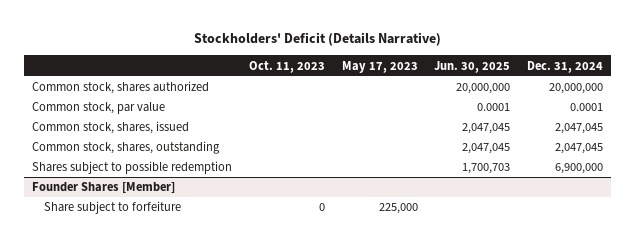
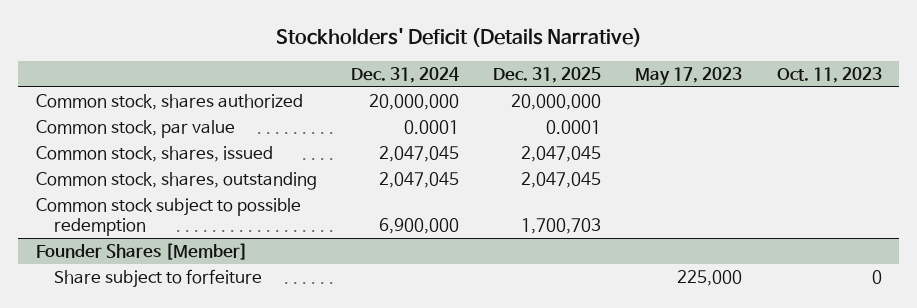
- | Oct. 11, 2023 | May 17, 2023 | Jun. 30, 2025 | Dec. 31, 2024
+ | Dec. 31, 2024 | Dec. 31, 2025 | May 17, 2023 | Oct. 11, 2023
- Shares subject to possible redemption | | | 1,700,703 | 6,900,000
+ Common stock subject to possible redemption | 6,900,000 | 1,700,703 | |

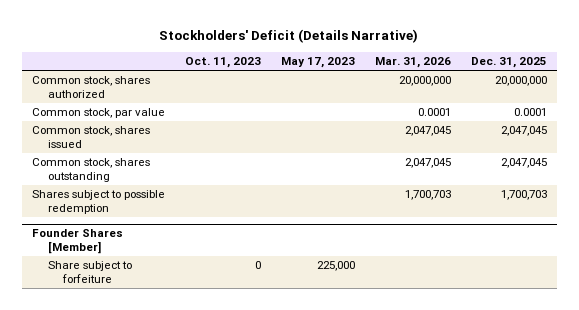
- | Dec. 31, 2024 | Dec. 31, 2025 | May 17, 2023 | Oct. 11, 2023
+ | Oct. 11, 2023 | May 17, 2023 | Mar. 31, 2026 | Dec. 31, 2025
- Common stock, shares, issued | 2,047,045 | 2,047,045 | |
- Common stock, shares, outstanding | 2,047,045 | 2,047,045 | |
- Common stock subject to possible redemption | 6,900,000 | 1,700,703 | |
+ Common stock, shares issued | | | 2,047,045 | 2,047,045
+ Common stock, shares outstanding | | | 2,047,045 | 2,047,045
+ Shares subject to possible redemption | | | 1,700,703 | 1,700,703

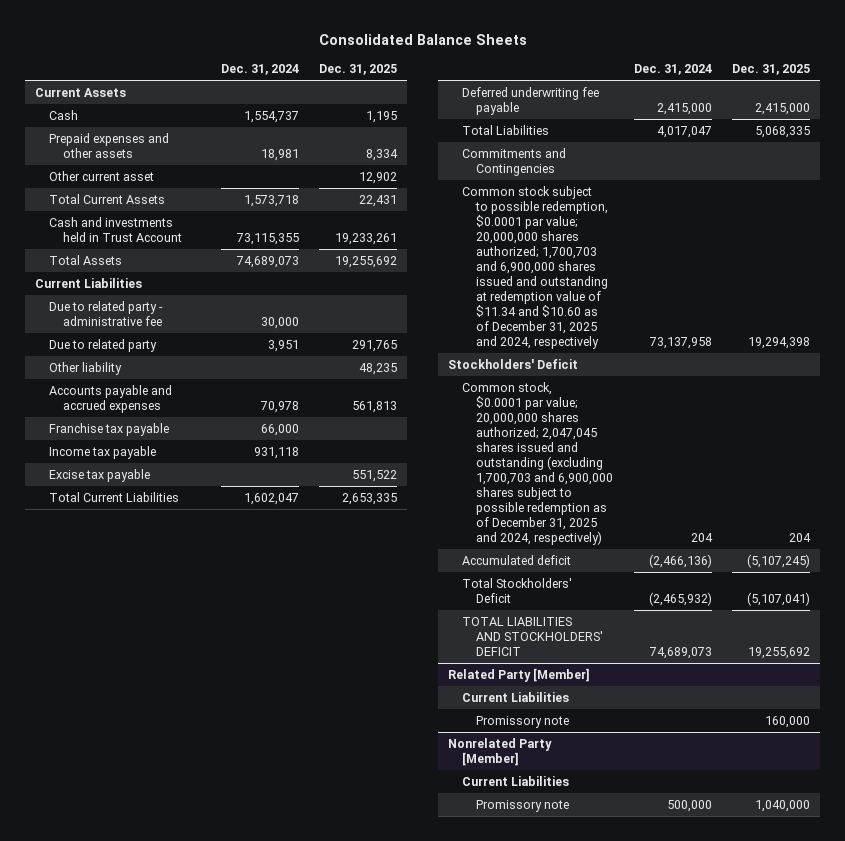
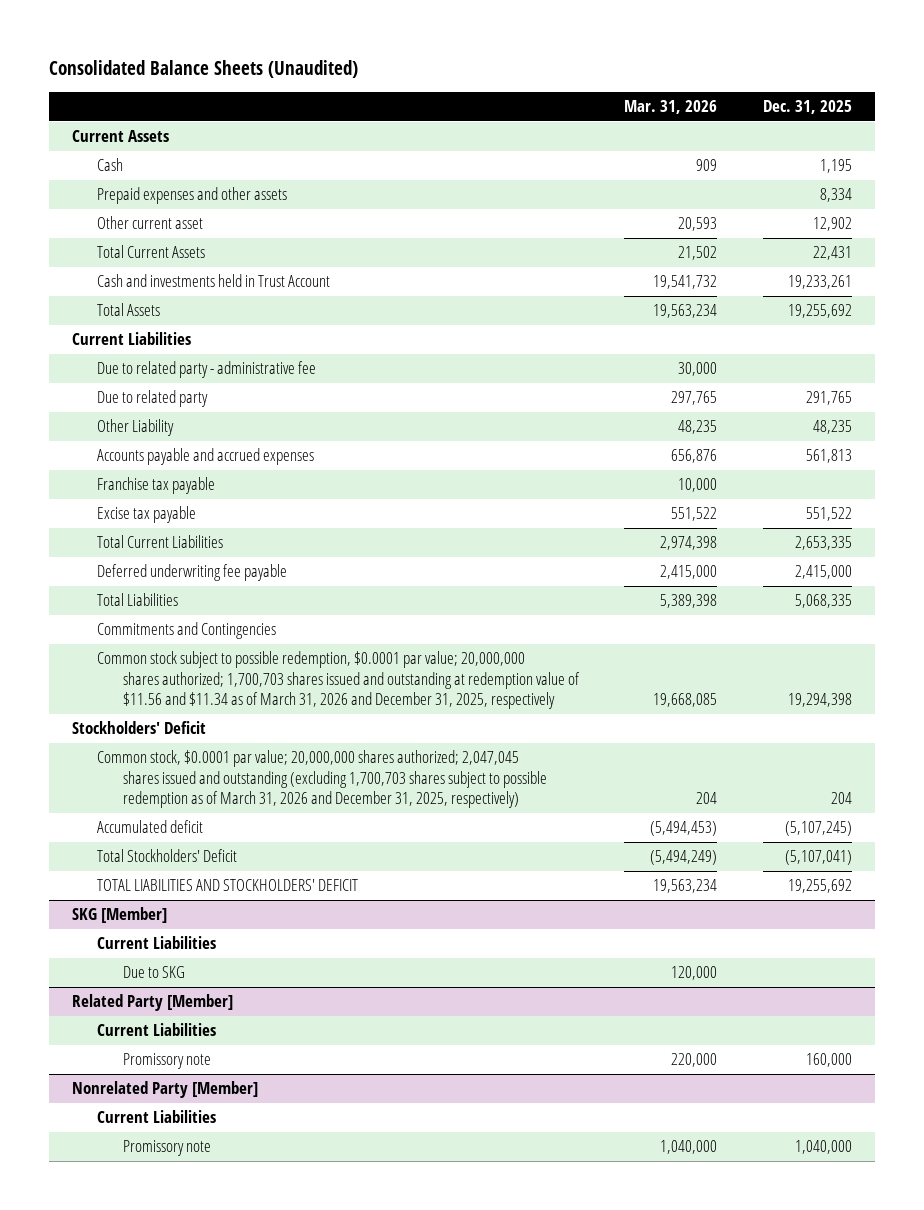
- Consolidated Balance Sheets
+ Consolidated Balance Sheets (Unaudited)
- | Dec. 31, 2024 | Dec. 31, 2025
+ | Mar. 31, 2026 | Dec. 31, 2025
- Other liability | | 48,235
+ Other Liability | 48,235 | 48,235
- Income tax payable | 931,118 |
- Common stock subject to possible redemption, $0.0001 par value; 20,000,000 shares authorized; 1,700,703 and 6,900,000 shares issued and outstanding at redemption value of $11.34 and $10.60 as of December 31, 2025 and 2024, respectively | 73,137,958 | 19,294,398
+ Common stock subject to possible redemption, $0.0001 par value; 20,000,000 shares authorized; 1,700,703 shares issued and outstanding at redemption value of $11.56 and $11.34 as of March 31, 2026 and December 31, 2025, respectively | 19,668,085 | 19,294,398
- Common stock, $0.0001 par value; 20,000,000 shares authorized; 2,047,045 shares issued and outstanding (excluding 1,700,703 and 6,900,000 shares subject to possible redemption as of December 31, 2025 and 2024, respectively) | 204 | 204
+ Common stock, $0.0001 par value; 20,000,000 shares authorized; 2,047,045 shares issued and outstanding (excluding 1,700,703 shares subject to possible redemption as of March 31, 2026 and December 31, 2025, respectively) | 204 | 204
+ SKG [Member]
+ Current Liabilities
+ Due to SKG | 120,000 |

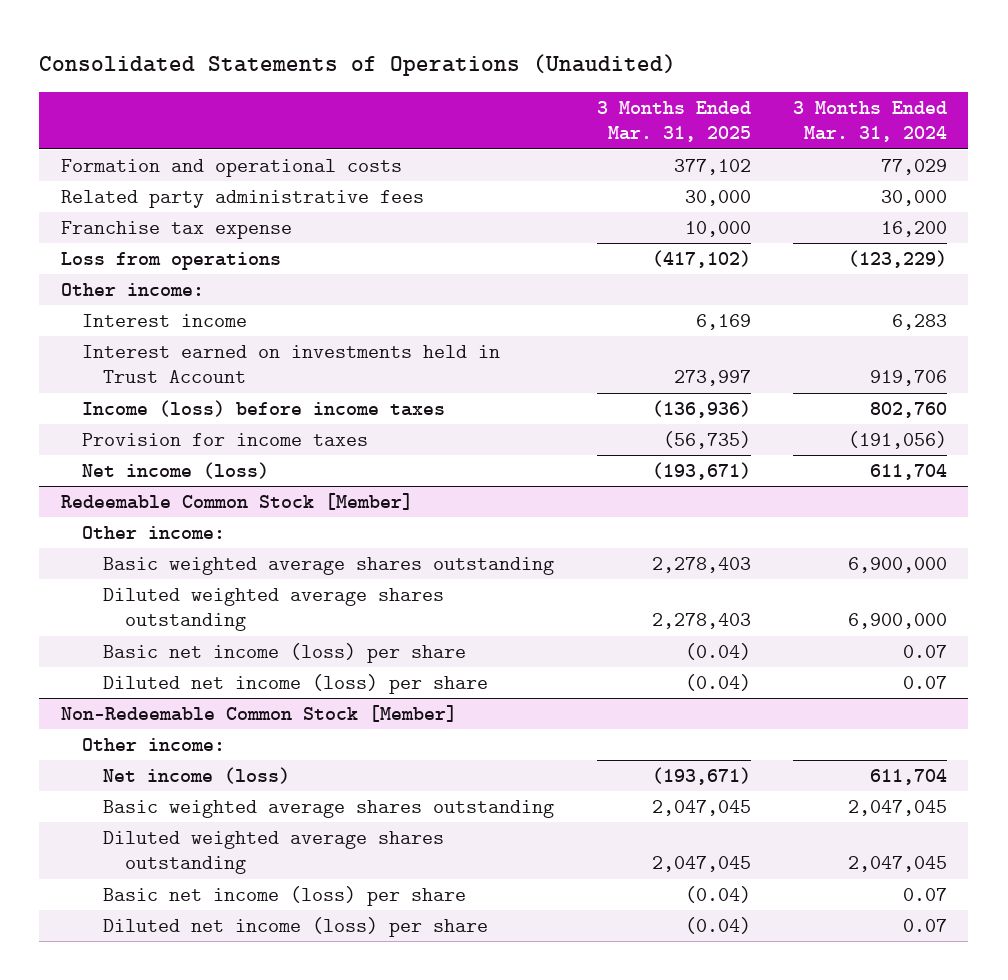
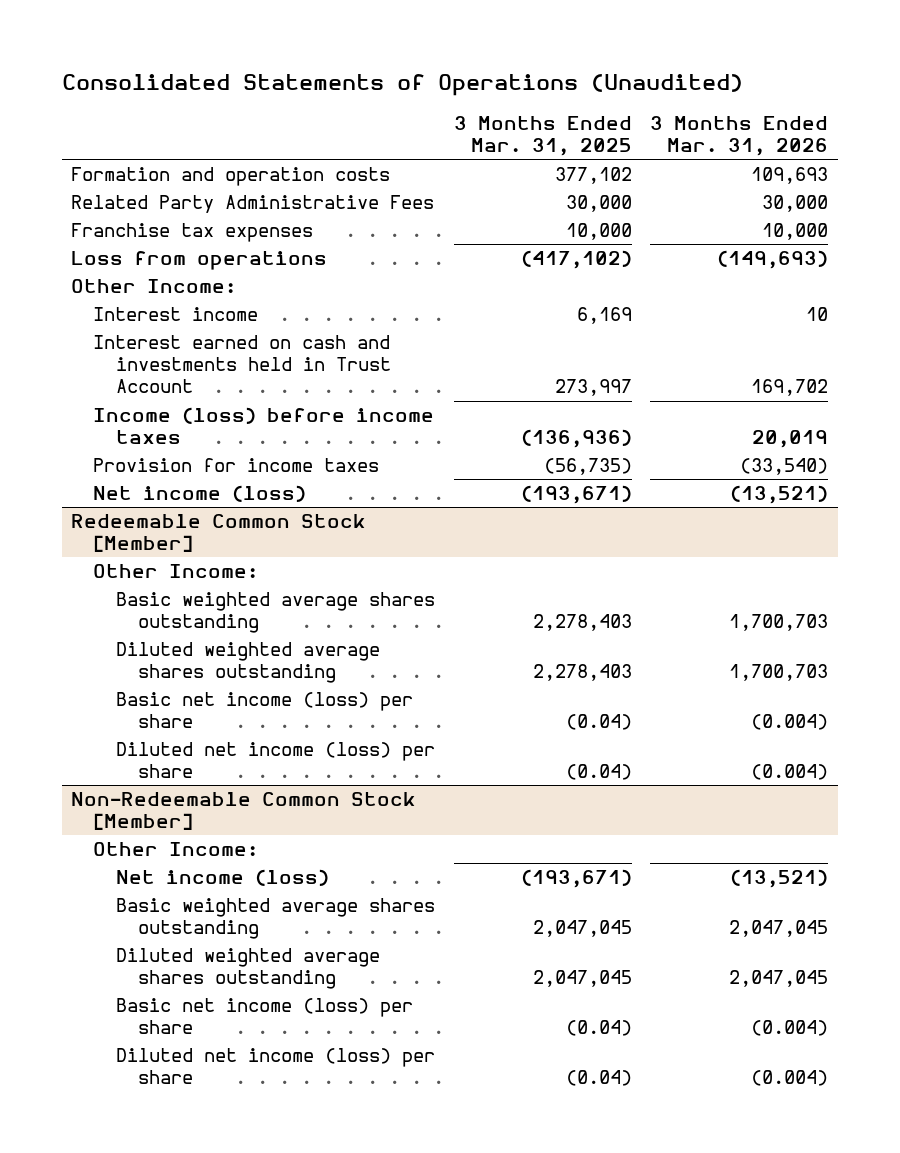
- | 3 Months Ended Mar. 31, 2025 | 3 Months Ended Mar. 31, 2024
+ | 3 Months Ended Mar. 31, 2025 | 3 Months Ended Mar. 31, 2026
- Formation and operational costs | 377,102 | 77,029
- Related party administrative fees | 30,000 | 30,000
- Franchise tax expense | 10,000 | 16,200
+ Formation and operation costs | 377,102 | 109,693
+ Related Party Administrative Fees | 30,000 | 30,000
+ Franchise tax expenses | 10,000 | 10,000
- Other income:
+ Other Income:
- Interest earned on investments held in Trust Account | 273,997 | 919,706
+ Interest earned on cash and investments held in Trust Account | 273,997 | 169,702
@ Redeemable Common Stock [Member]
- Other income:
+ Other Income:
@ Non-Redeemable Common Stock [Member]
- Other income:
+ Other Income:

